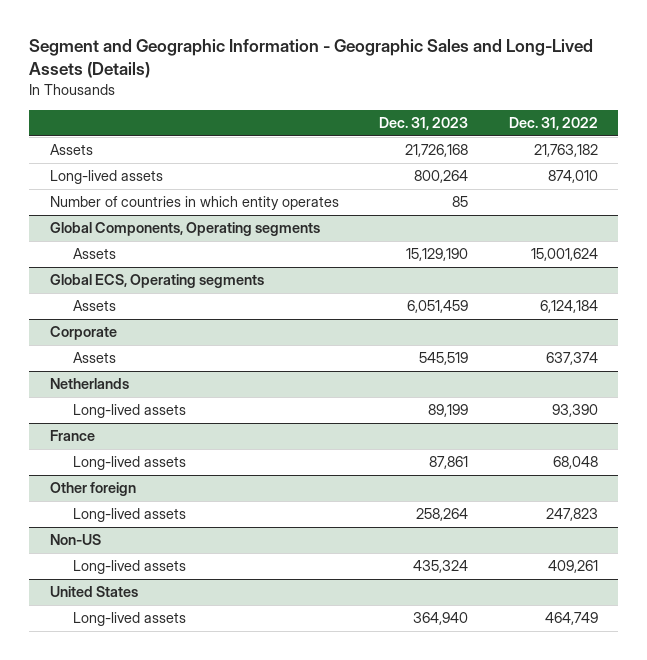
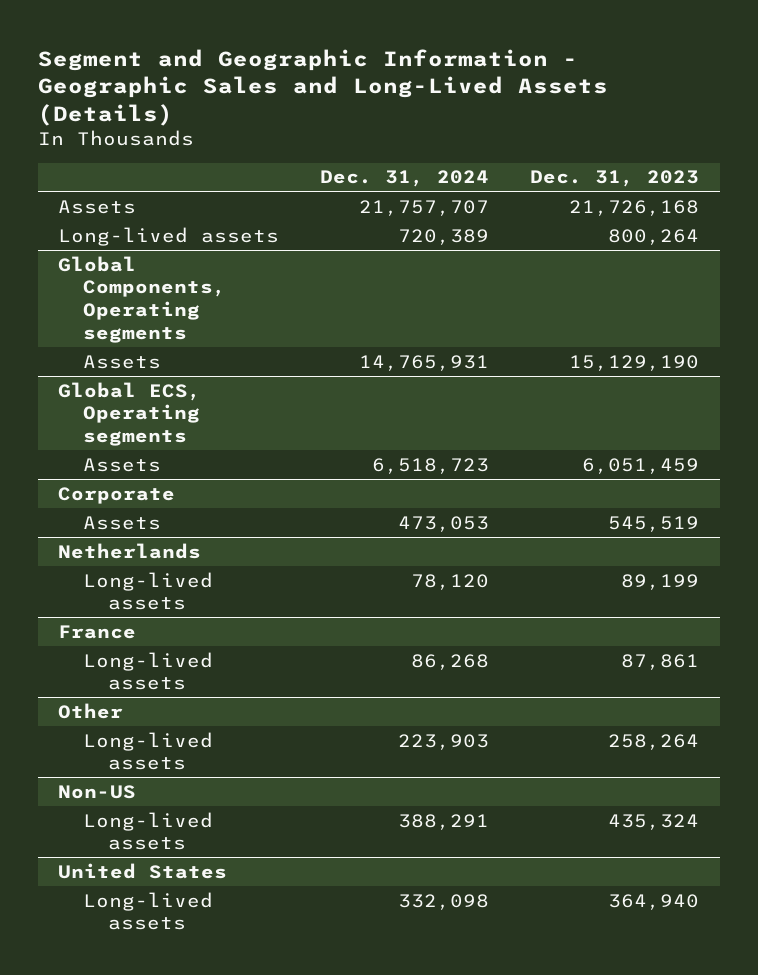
- | Dec. 31, 2023 | Dec. 31, 2022
+ | Dec. 31, 2024 | Dec. 31, 2023
- Number of countries in which entity operates | 85 |
- Other foreign
+ Other

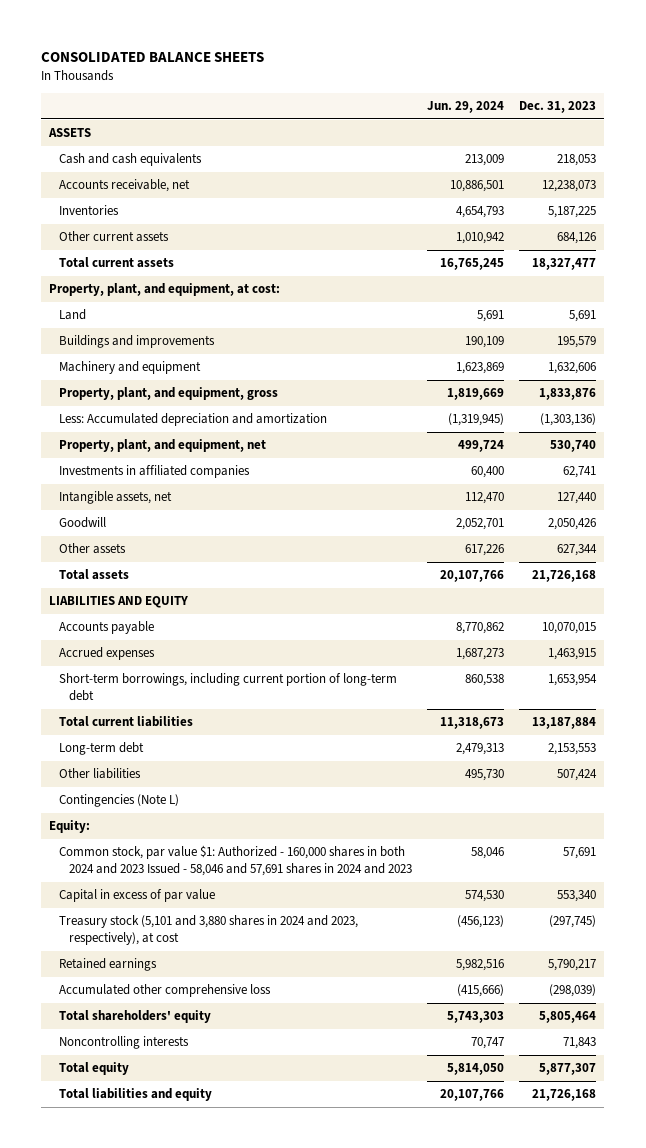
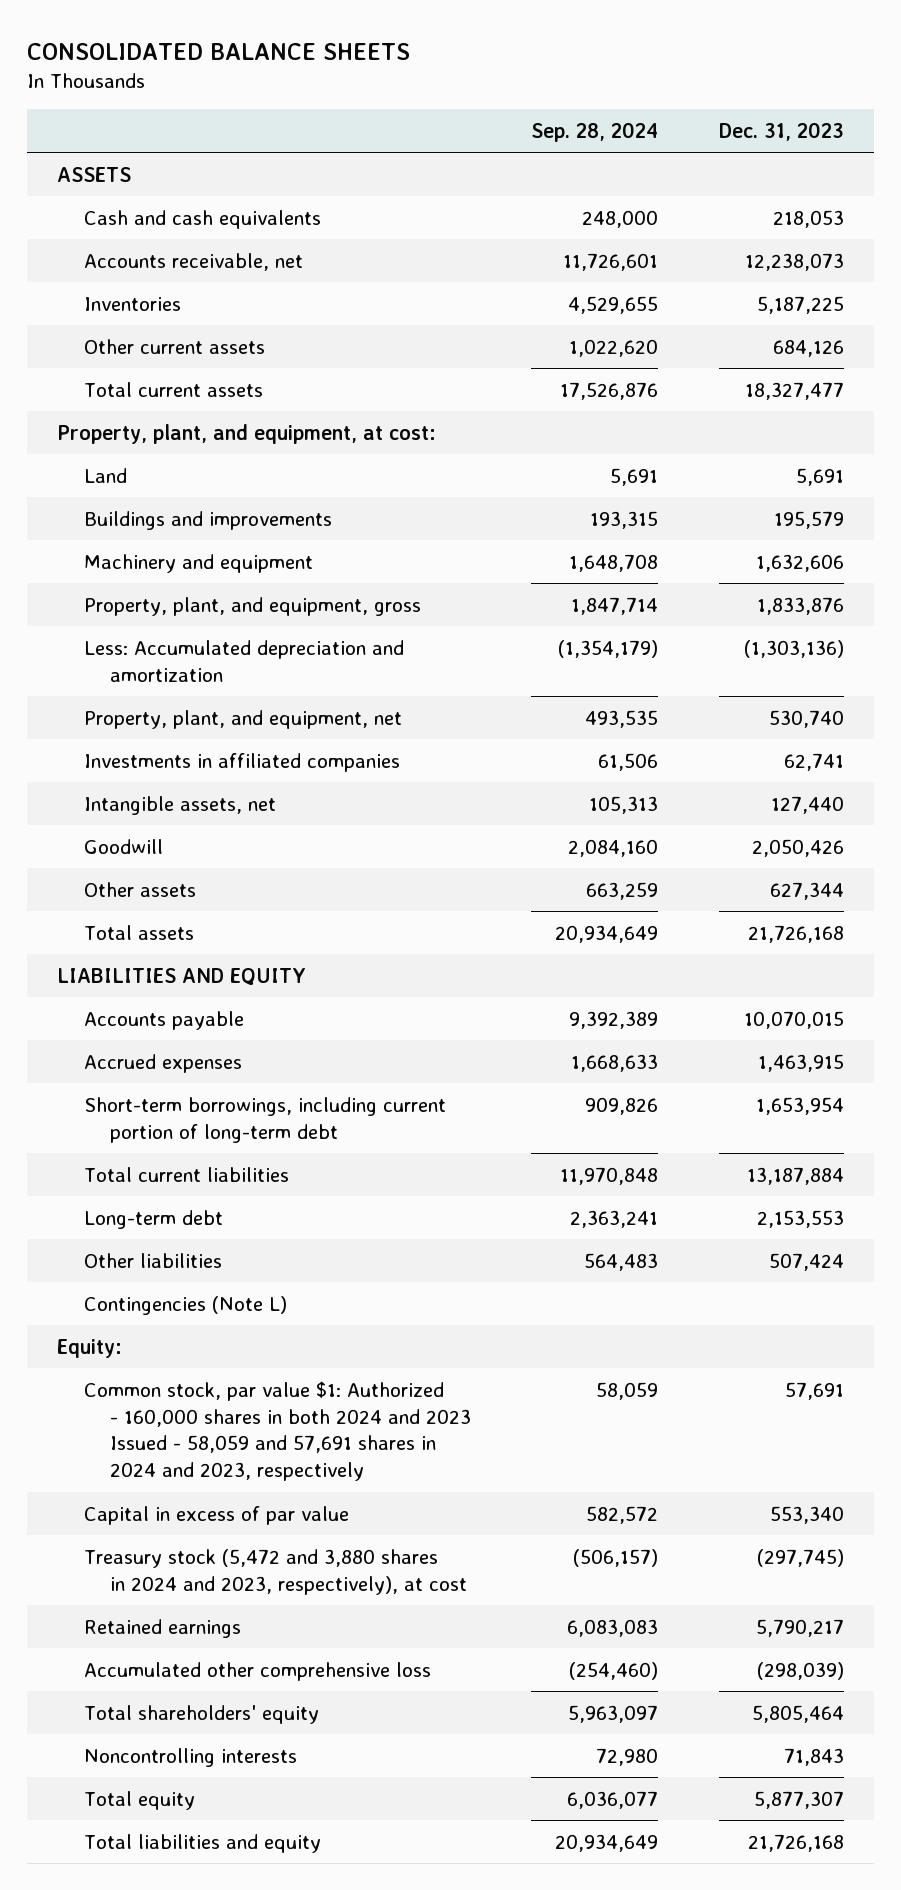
- | Jun. 29, 2024 | Dec. 31, 2023
+ | Sep. 28, 2024 | Dec. 31, 2023
- Common stock, par value $1: Authorized - 160,000 shares in both 2024 and 2023 Issued - 58,046 and 57,691 shares in 2024 and 2023 | 58,046 | 57,691
+ Common stock, par value $1: Authorized - 160,000 shares in both 2024 and 2023 Issued - 58,059 and 57,691 shares in 2024 and 2023, respectively | 58,059 | 57,691
- Treasury stock (5,101 and 3,880 shares in 2024 and 2023, respectively), at cost | (456,123) | (297,745)
+ Treasury stock (5,472 and 3,880 shares in 2024 and 2023, respectively), at cost | (506,157) | (297,745)

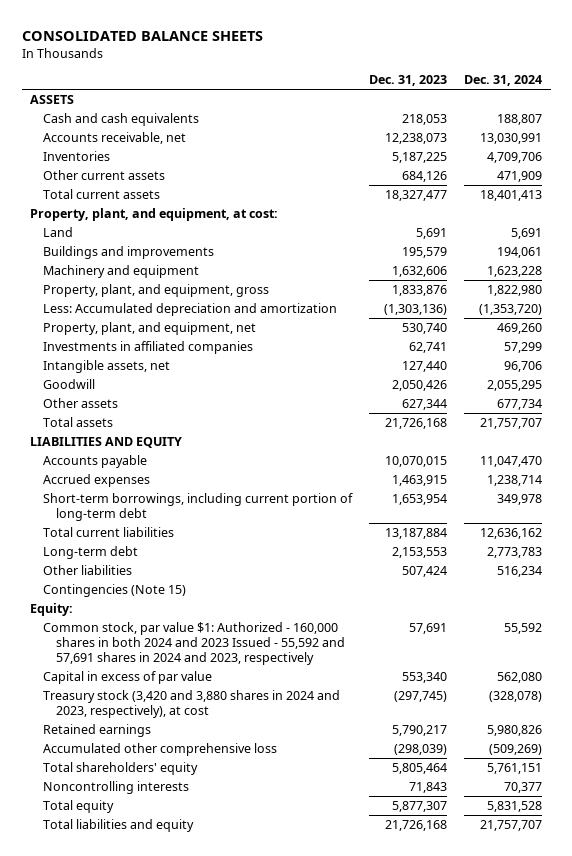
- | Sep. 28, 2024 | Dec. 31, 2023
+ | Dec. 31, 2023 | Dec. 31, 2024
- Contingencies (Note L)
+ Contingencies (Note 15)
- Common stock, par value $1: Authorized - 160,000 shares in both 2024 and 2023 Issued - 58,059 and 57,691 shares in 2024 and 2023, respectively | 58,059 | 57,691
+ Common stock, par value $1: Authorized - 160,000 shares in both 2024 and 2023 Issued - 55,592 and 57,691 shares in 2024 and 2023, respectively | 57,691 | 55,592
- Treasury stock (5,472 and 3,880 shares in 2024 and 2023, respectively), at cost | (506,157) | (297,745)
+ Treasury stock (3,420 and 3,880 shares in 2024 and 2023, respectively), at cost | (297,745) | (328,078)

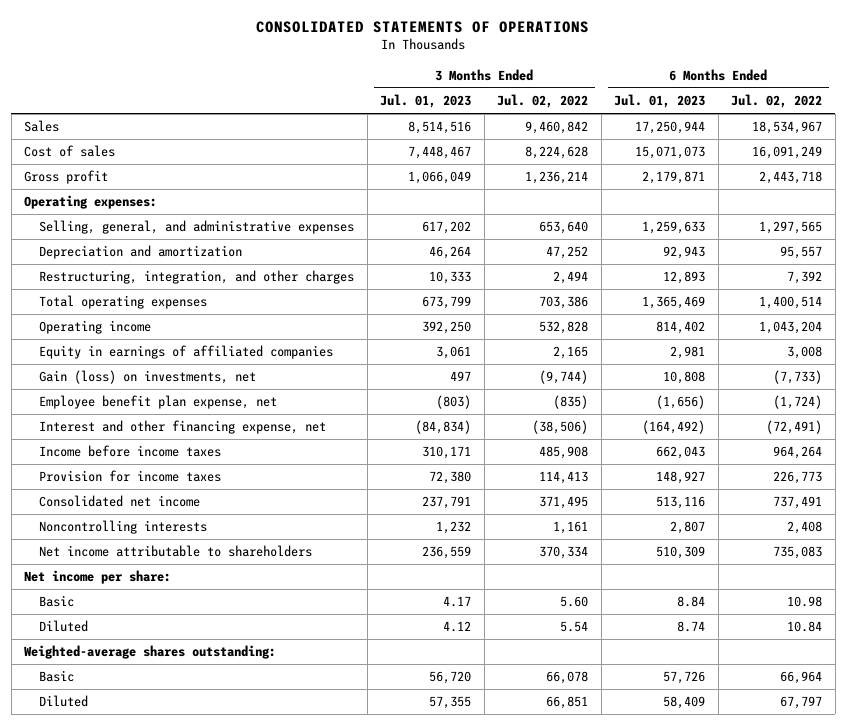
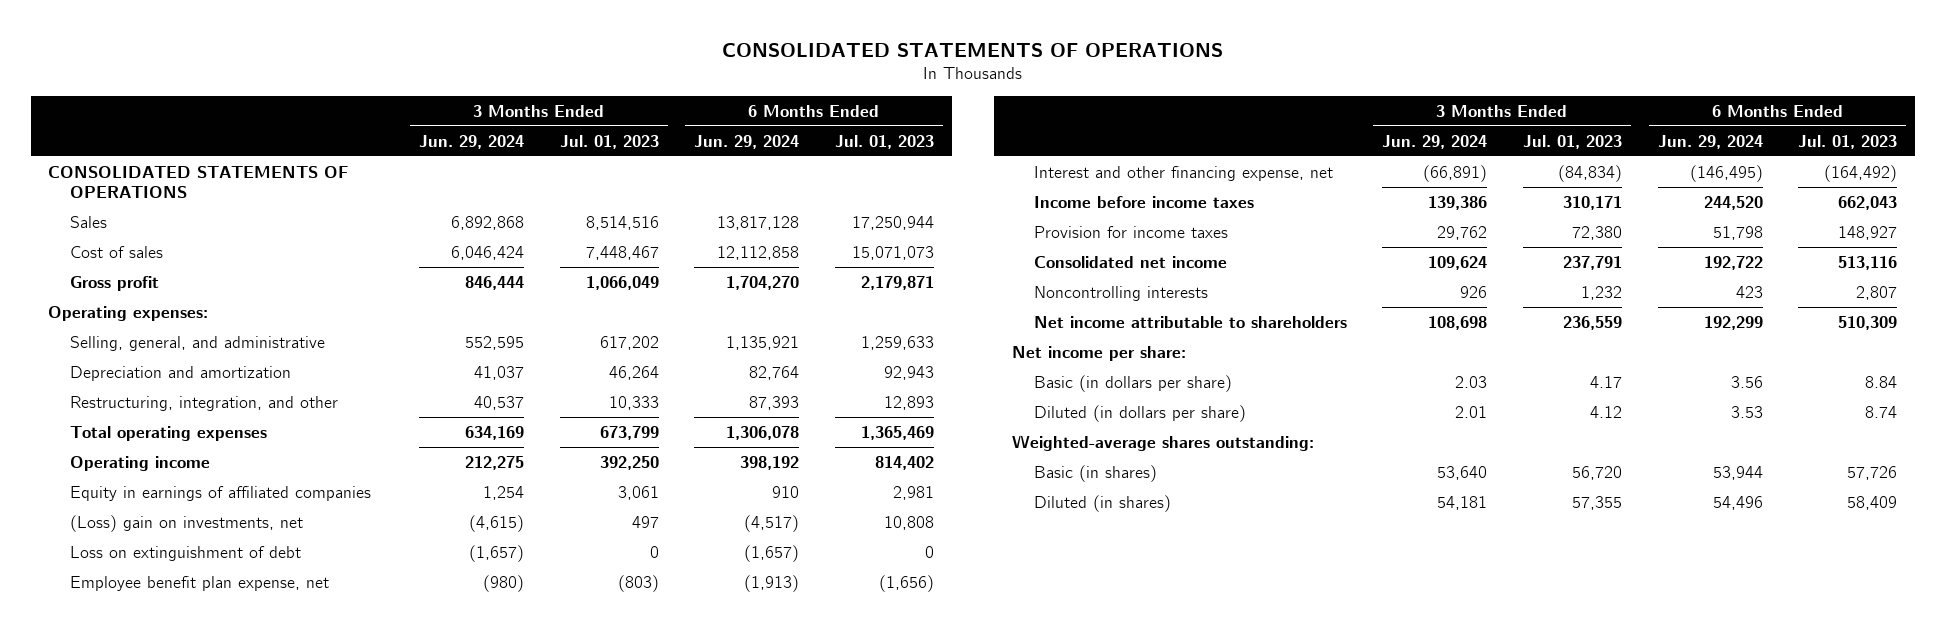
- | 3 Months Ended Jul. 01, 2023 | 3 Months Ended Jul. 02, 2022 | 6 Months Ended Jul. 01, 2023 | 6 Months Ended Jul. 02, 2022
+ | 3 Months Ended Jun. 29, 2024 | 3 Months Ended Jul. 01, 2023 | 6 Months Ended Jun. 29, 2024 | 6 Months Ended Jul. 01, 2023
+ CONSOLIDATED STATEMENTS OF OPERATIONS
- Selling, general, and administrative expenses | 617,202 | 653,640 | 1,259,633 | 1,297,565
+ Selling, general, and administrative | 552,595 | 617,202 | 1,135,921 | 1,259,633
- Restructuring, integration, and other charges | 10,333 | 2,494 | 12,893 | 7,392
+ Restructuring, integration, and other | 40,537 | 10,333 | 87,393 | 12,893
- Gain (loss) on investments, net | 497 | (9,744) | 10,808 | (7,733)
+ (Loss) gain on investments, net | (4,615) | 497 | (4,517) | 10,808
+ Loss on extinguishment of debt | (1,657) | 0 | (1,657) | 0
- Basic | 4.17 | 5.60 | 8.84 | 10.98
- Diluted | 4.12 | 5.54 | 8.74 | 10.84
+ Basic (in dollars per share) | 2.03 | 4.17 | 3.56 | 8.84
+ Diluted (in dollars per share) | 2.01 | 4.12 | 3.53 | 8.74
- Basic | 56,720 | 66,078 | 57,726 | 66,964
- Diluted | 57,355 | 66,851 | 58,409 | 67,797
+ Basic (in shares) | 53,640 | 56,720 | 53,944 | 57,726
+ Diluted (in shares) | 54,181 | 57,355 | 54,496 | 58,409

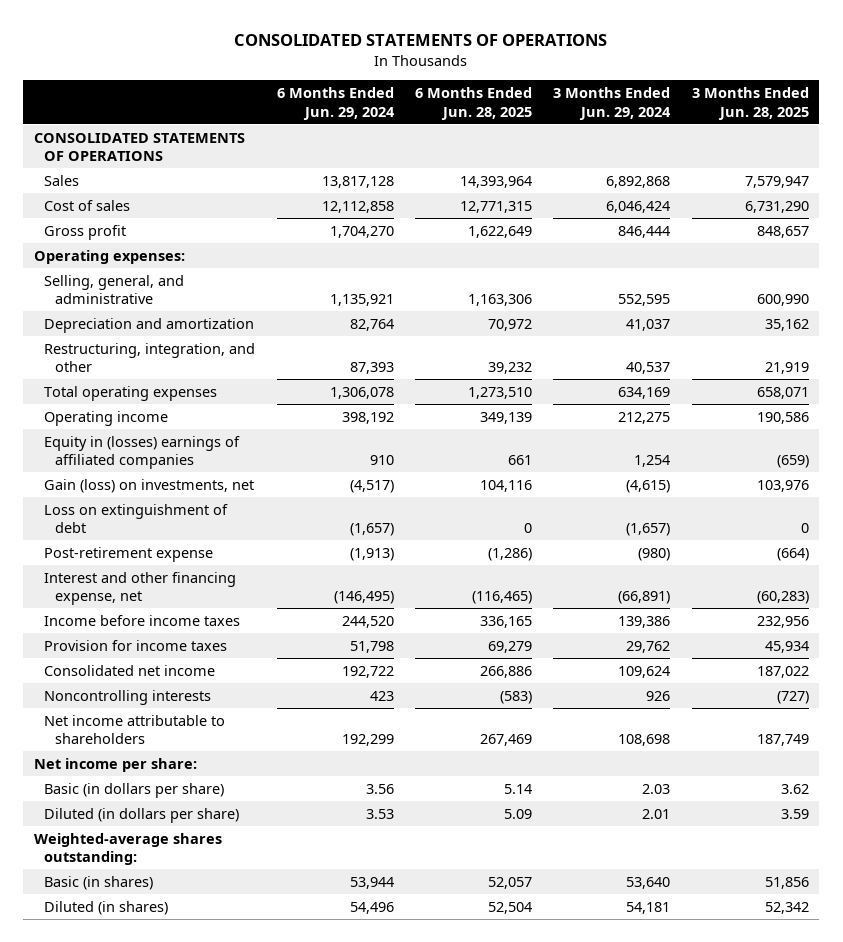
- | 3 Months Ended Jun. 29, 2024 | 3 Months Ended Jul. 01, 2023 | 6 Months Ended Jun. 29, 2024 | 6 Months Ended Jul. 01, 2023
+ | 6 Months Ended Jun. 29, 2024 | 6 Months Ended Jun. 28, 2025 | 3 Months Ended Jun. 29, 2024 | 3 Months Ended Jun. 28, 2025
- Equity in earnings of affiliated companies | 1,254 | 3,061 | 910 | 2,981
- (Loss) gain on investments, net | (4,615) | 497 | (4,517) | 10,808
+ Equity in (losses) earnings of affiliated companies | 910 | 661 | 1,254 | (659)
+ Gain (loss) on investments, net | (4,517) | 104,116 | (4,615) | 103,976
- Employee benefit plan expense, net | (980) | (803) | (1,913) | (1,656)
+ Post-retirement expense | (1,913) | (1,286) | (980) | (664)

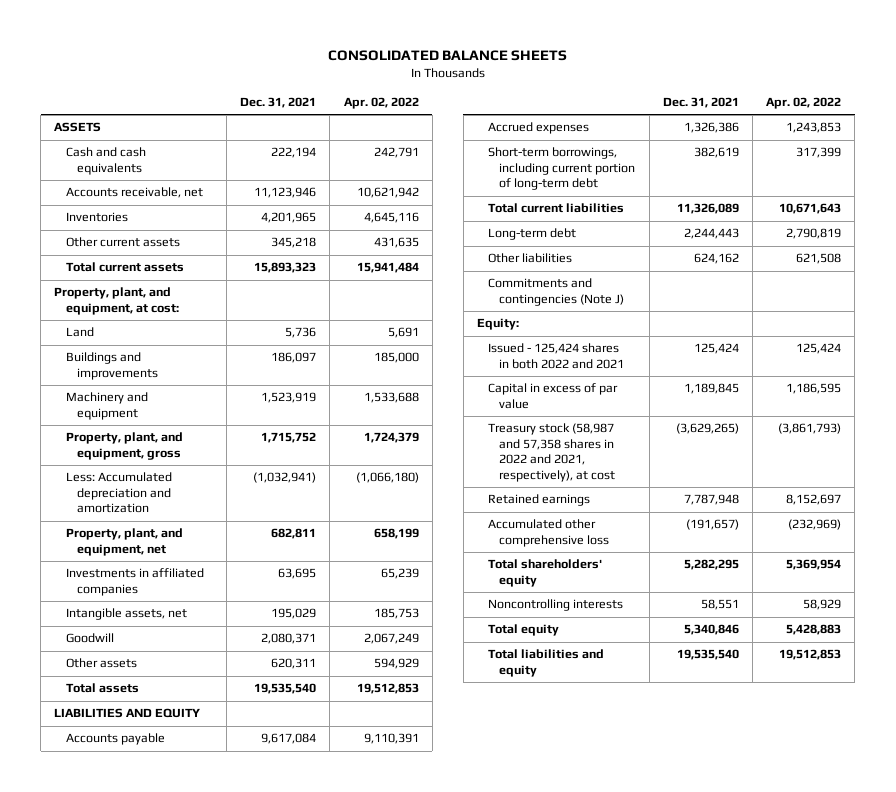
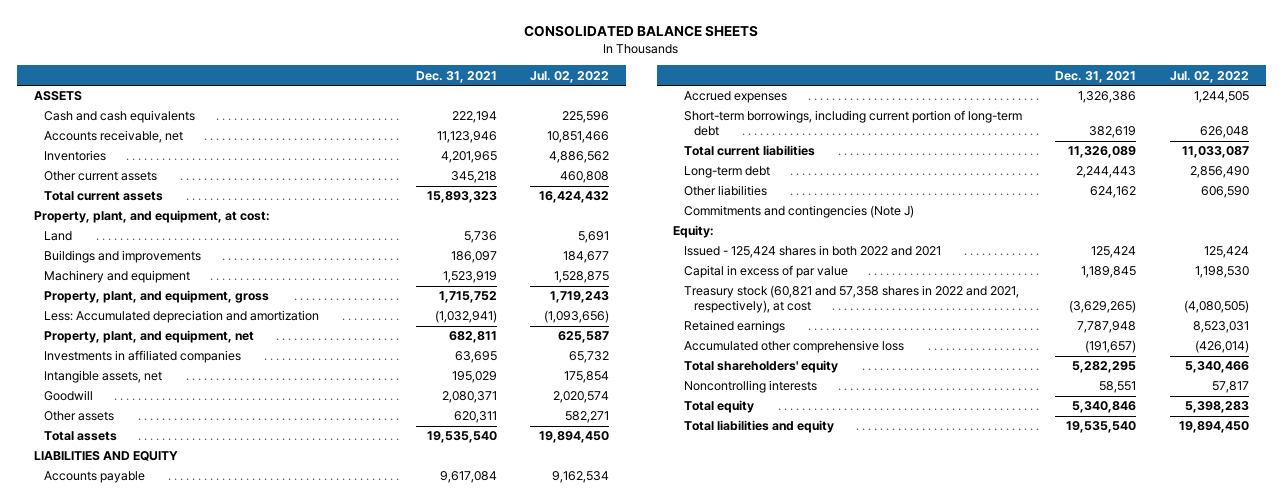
- | Dec. 31, 2021 | Apr. 02, 2022
+ | Dec. 31, 2021 | Jul. 02, 2022
- Treasury stock (58,987 and 57,358 shares in 2022 and 2021, respectively), at cost | (3,629,265) | (3,861,793)
+ Treasury stock (60,821 and 57,358 shares in 2022 and 2021, respectively), at cost | (3,629,265) | (4,080,505)

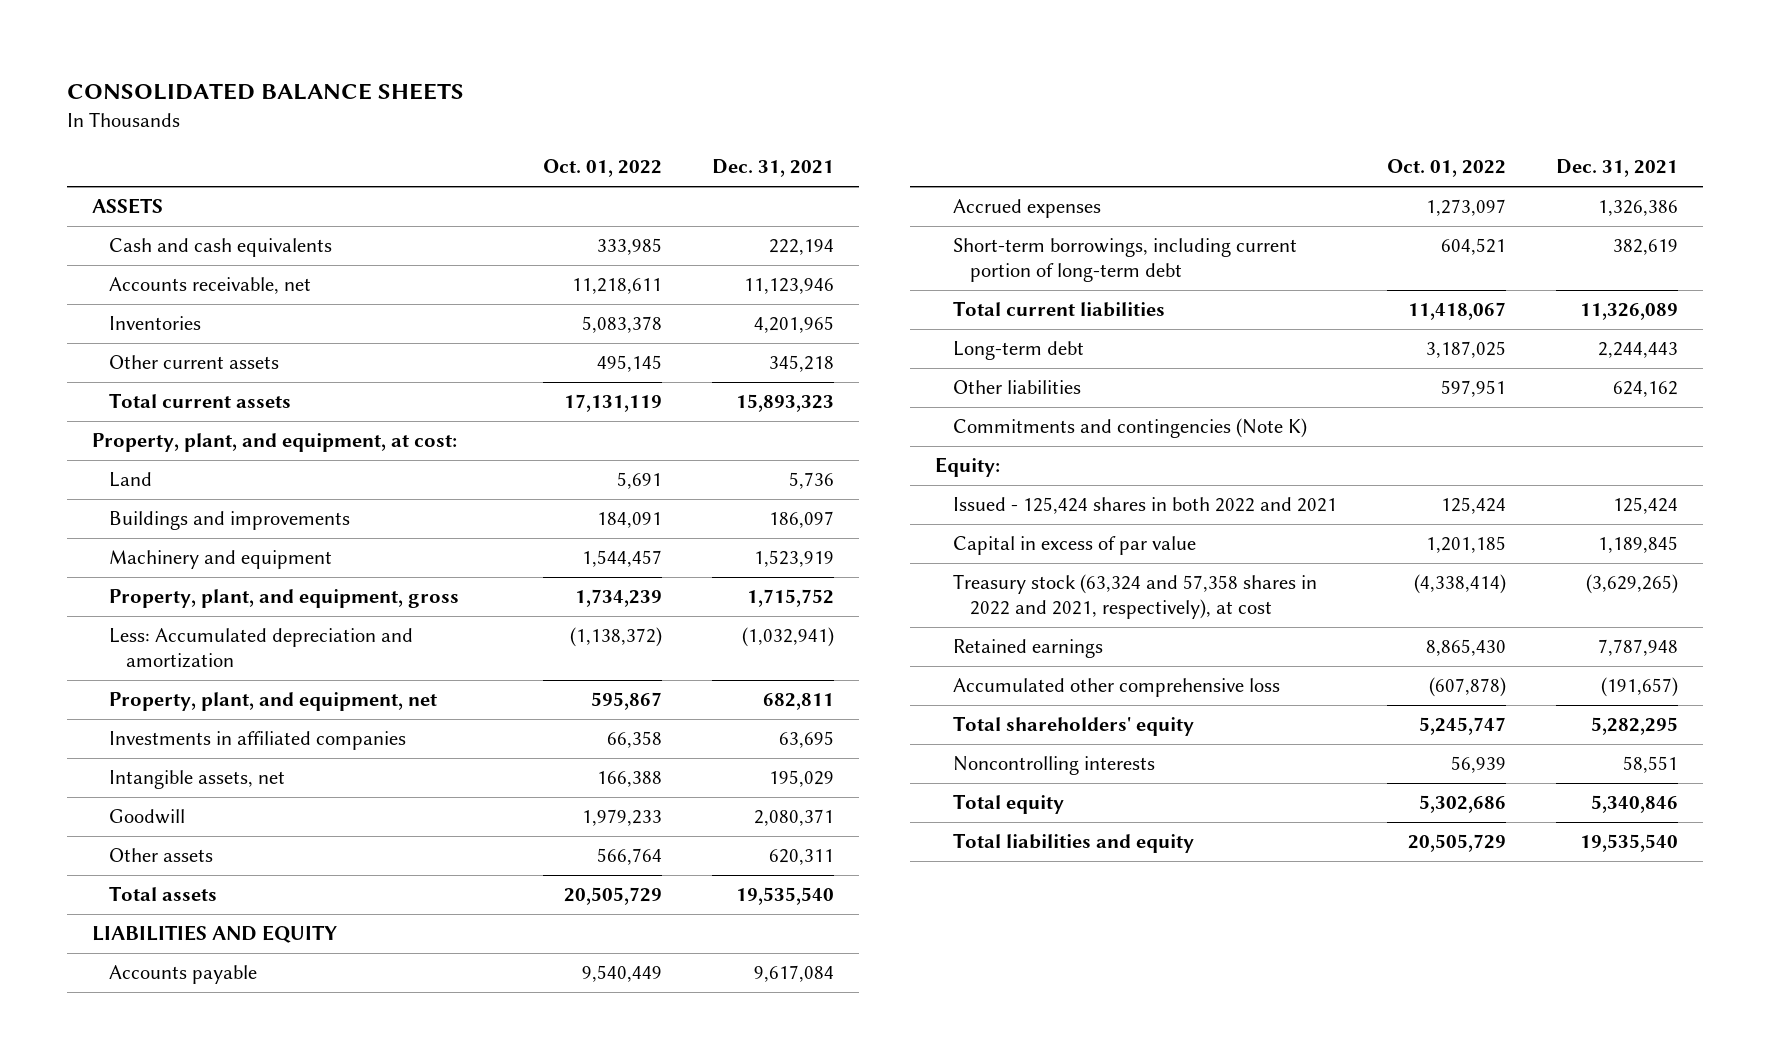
- | Dec. 31, 2021 | Jul. 02, 2022
+ | Oct. 01, 2022 | Dec. 31, 2021
- Commitments and contingencies (Note J)
+ Commitments and contingencies (Note K)
- Treasury stock (60,821 and 57,358 shares in 2022 and 2021, respectively), at cost | (3,629,265) | (4,080,505)
+ Treasury stock (63,324 and 57,358 shares in 2022 and 2021, respectively), at cost | (4,338,414) | (3,629,265)

